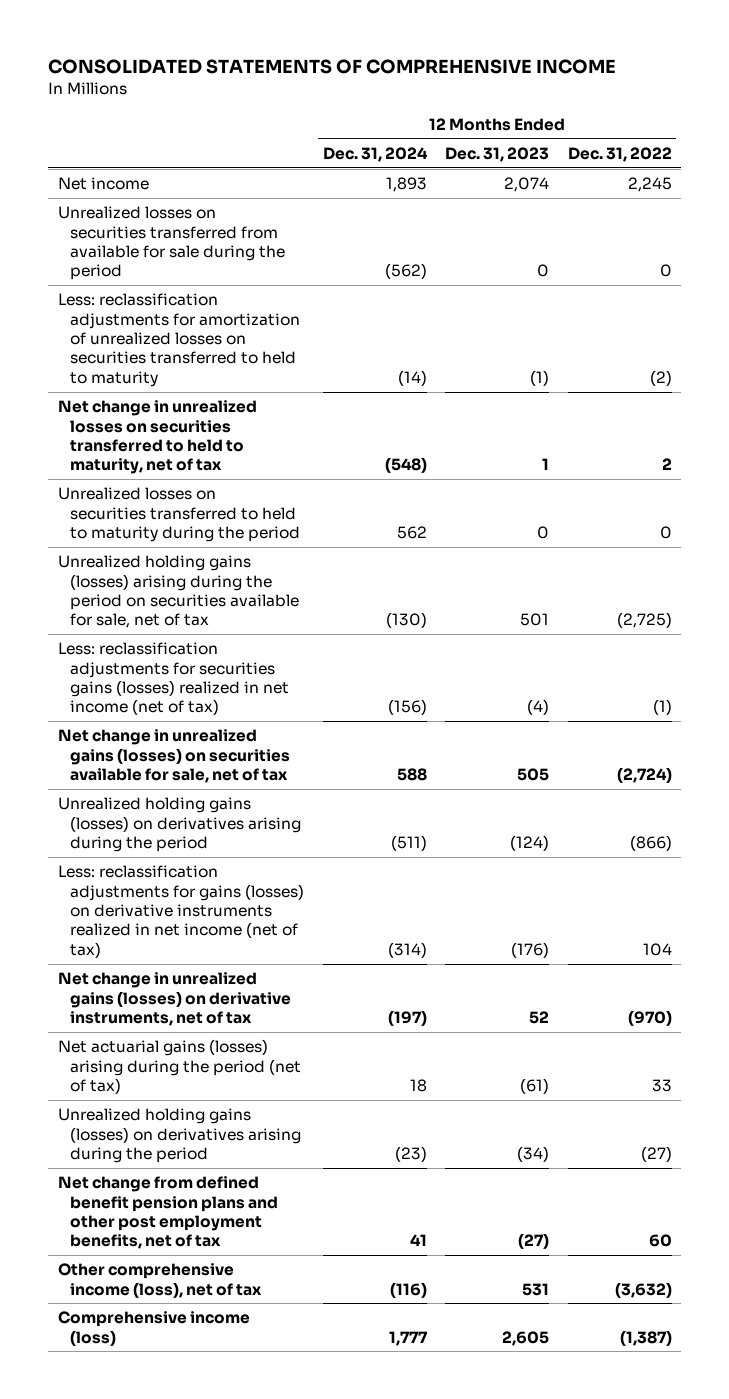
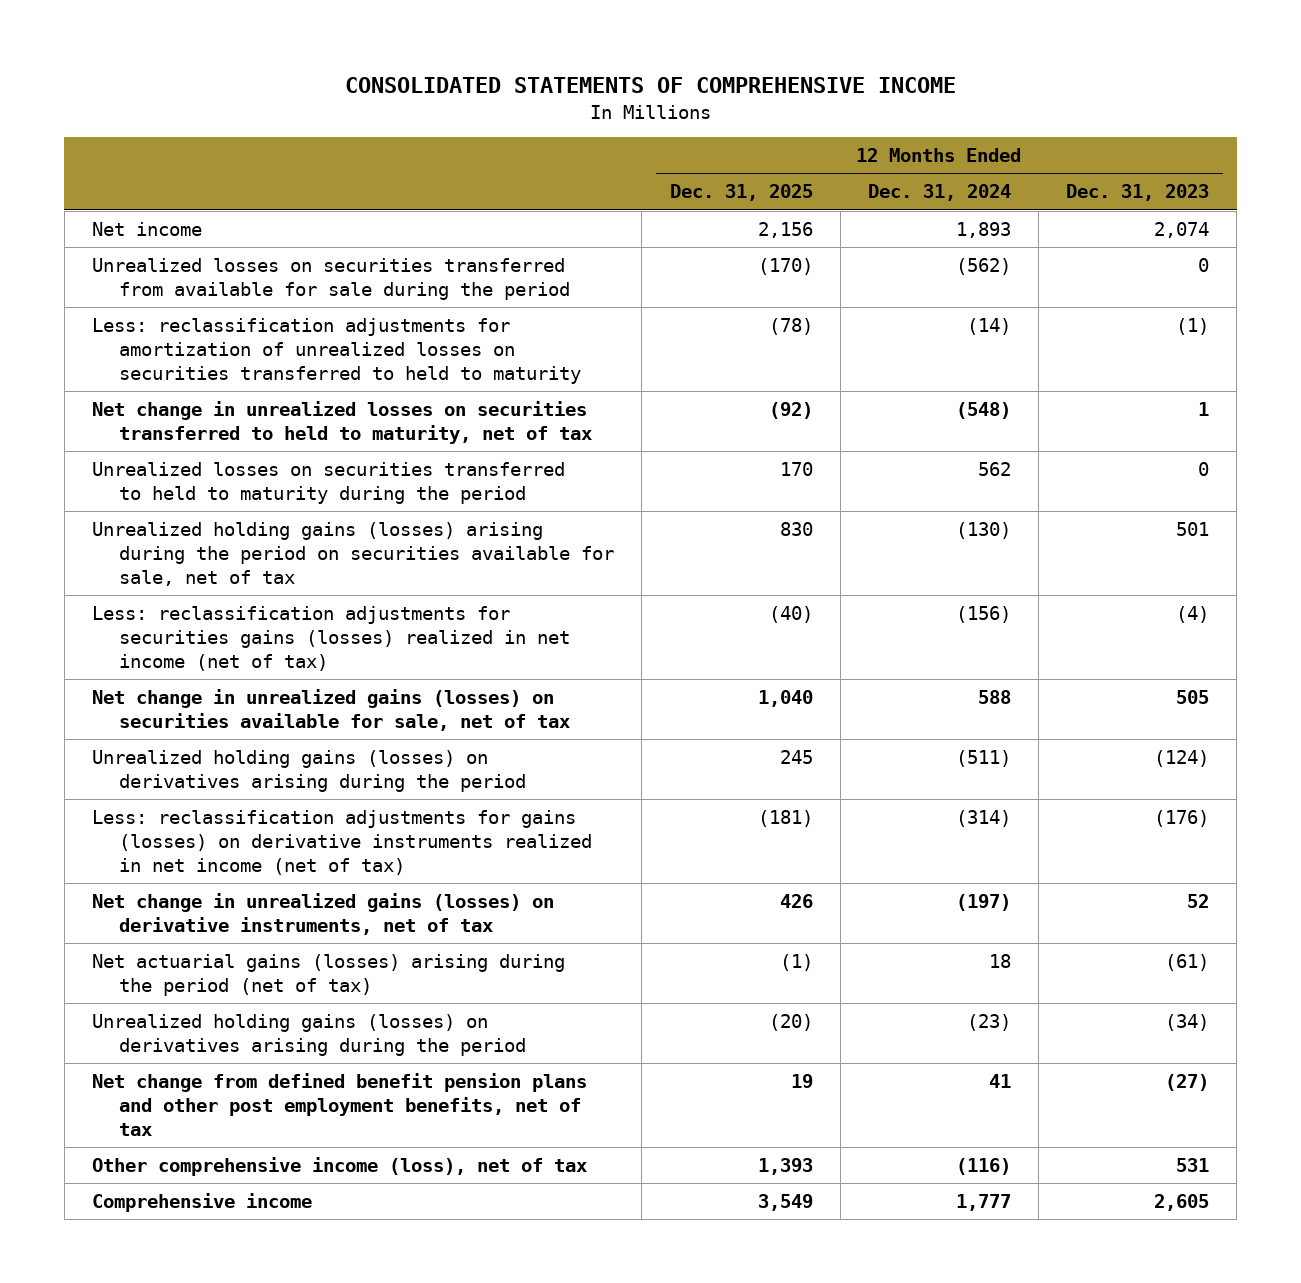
- | 12 Months Ended Dec. 31, 2024 | 12 Months Ended Dec. 31, 2023 | 12 Months Ended Dec. 31, 2022
+ | 12 Months Ended Dec. 31, 2025 | 12 Months Ended Dec. 31, 2024 | 12 Months Ended Dec. 31, 2023
- Comprehensive income (loss) | 1,777 | 2,605 | (1,387)
+ Comprehensive income | 3,549 | 1,777 | 2,605

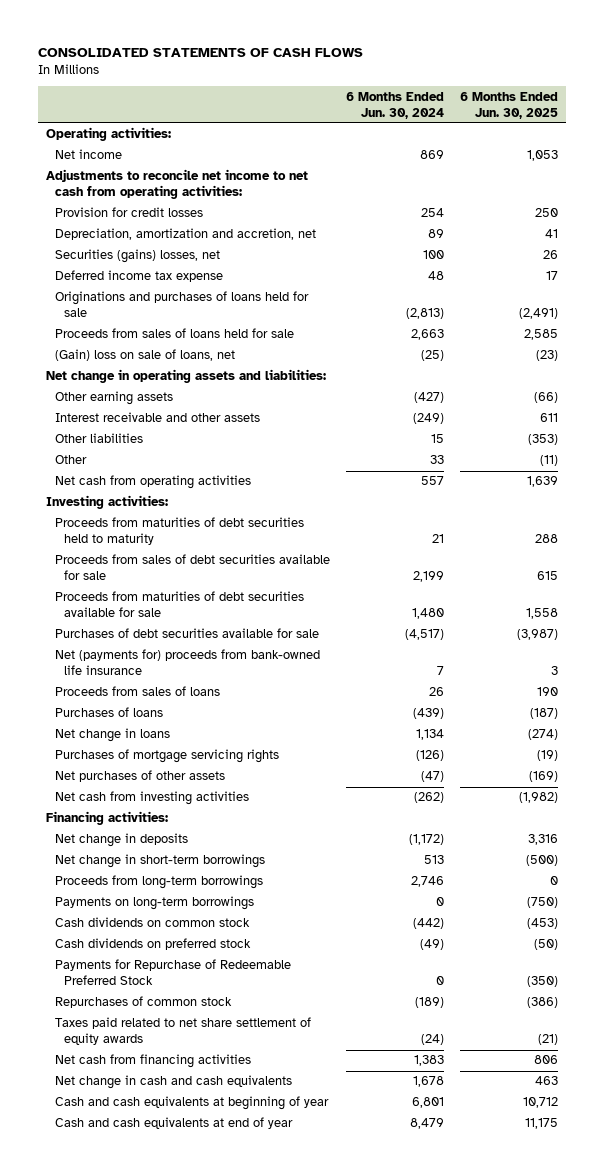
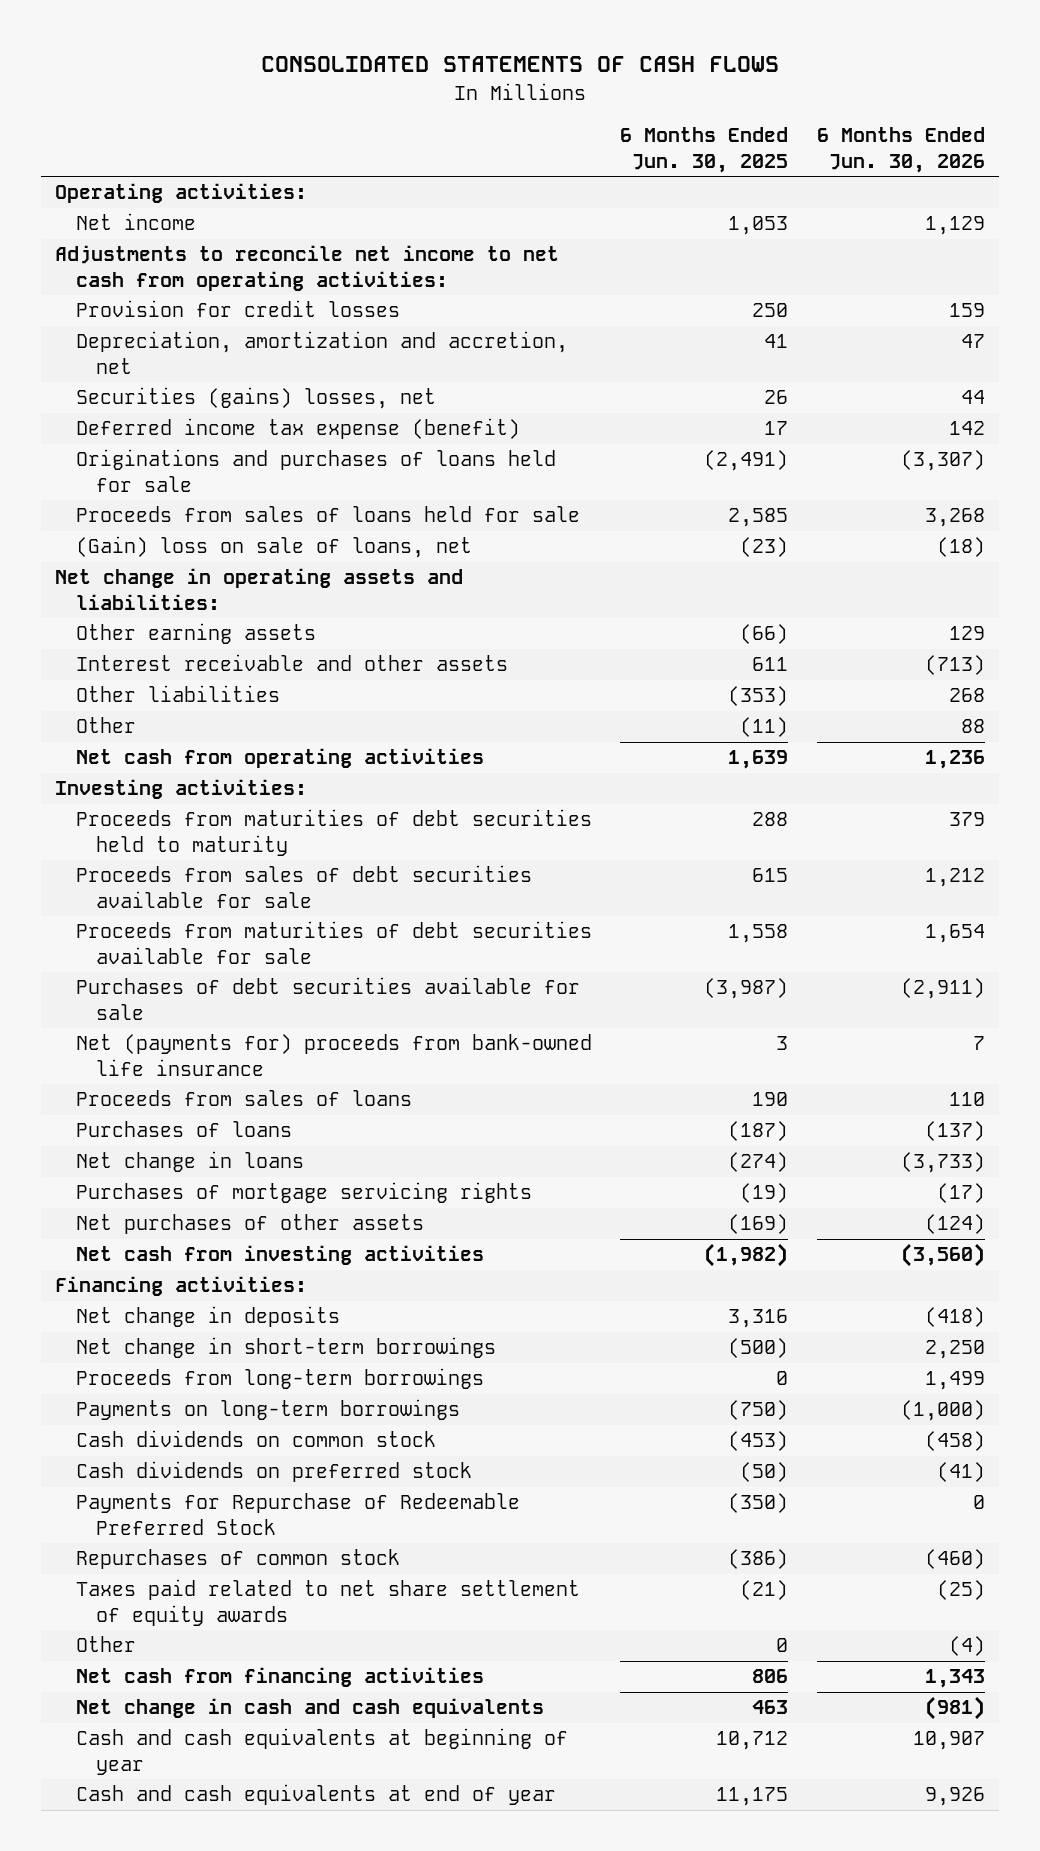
- | 6 Months Ended Jun. 30, 2024 | 6 Months Ended Jun. 30, 2025
+ | 6 Months Ended Jun. 30, 2025 | 6 Months Ended Jun. 30, 2026
- Deferred income tax expense | 48 | 17
+ Deferred income tax expense (benefit) | 17 | 142
+ Other | 0 | (4)

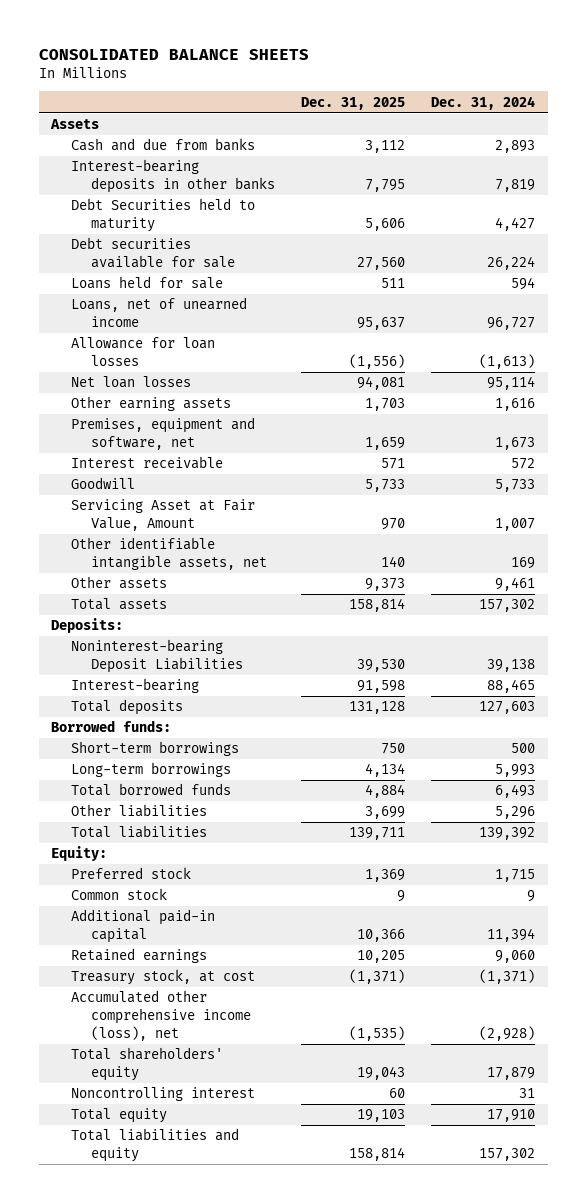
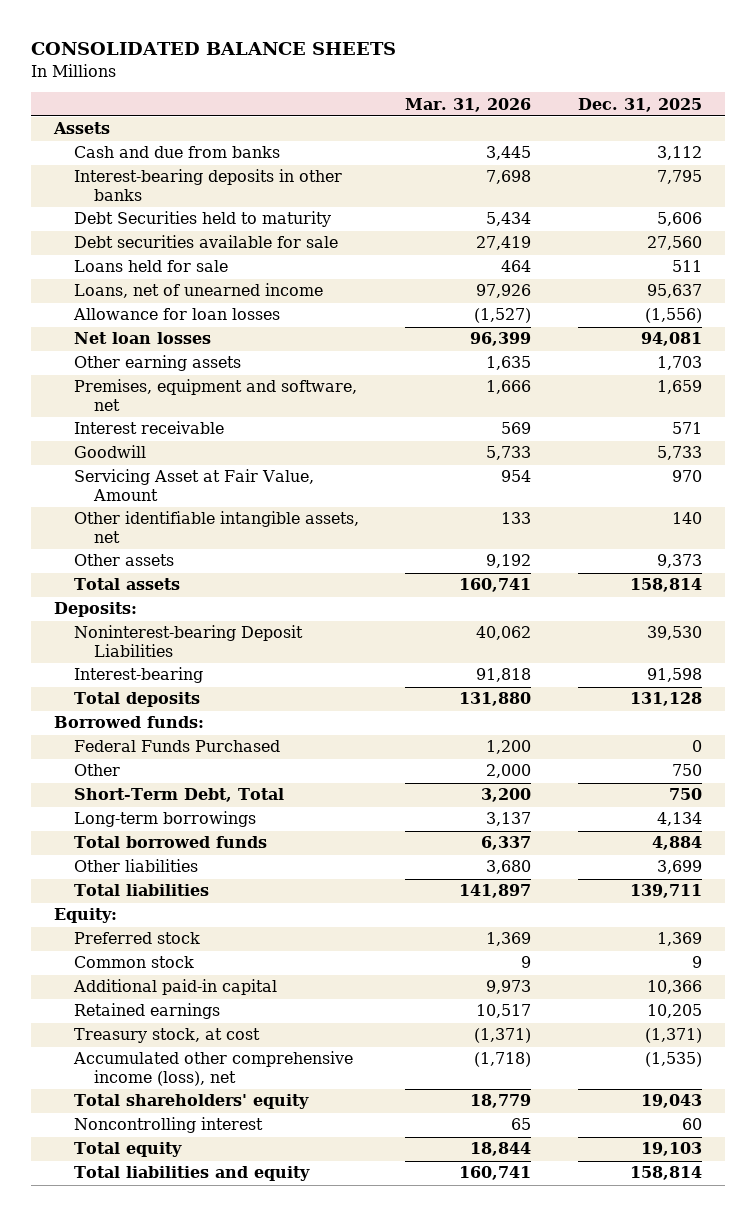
- | Dec. 31, 2025 | Dec. 31, 2024
+ | Mar. 31, 2026 | Dec. 31, 2025
- Short-term borrowings | 750 | 500
+ Federal Funds Purchased | 1,200 | 0
+ Other | 2,000 | 750
+ Short-Term Debt, Total | 3,200 | 750

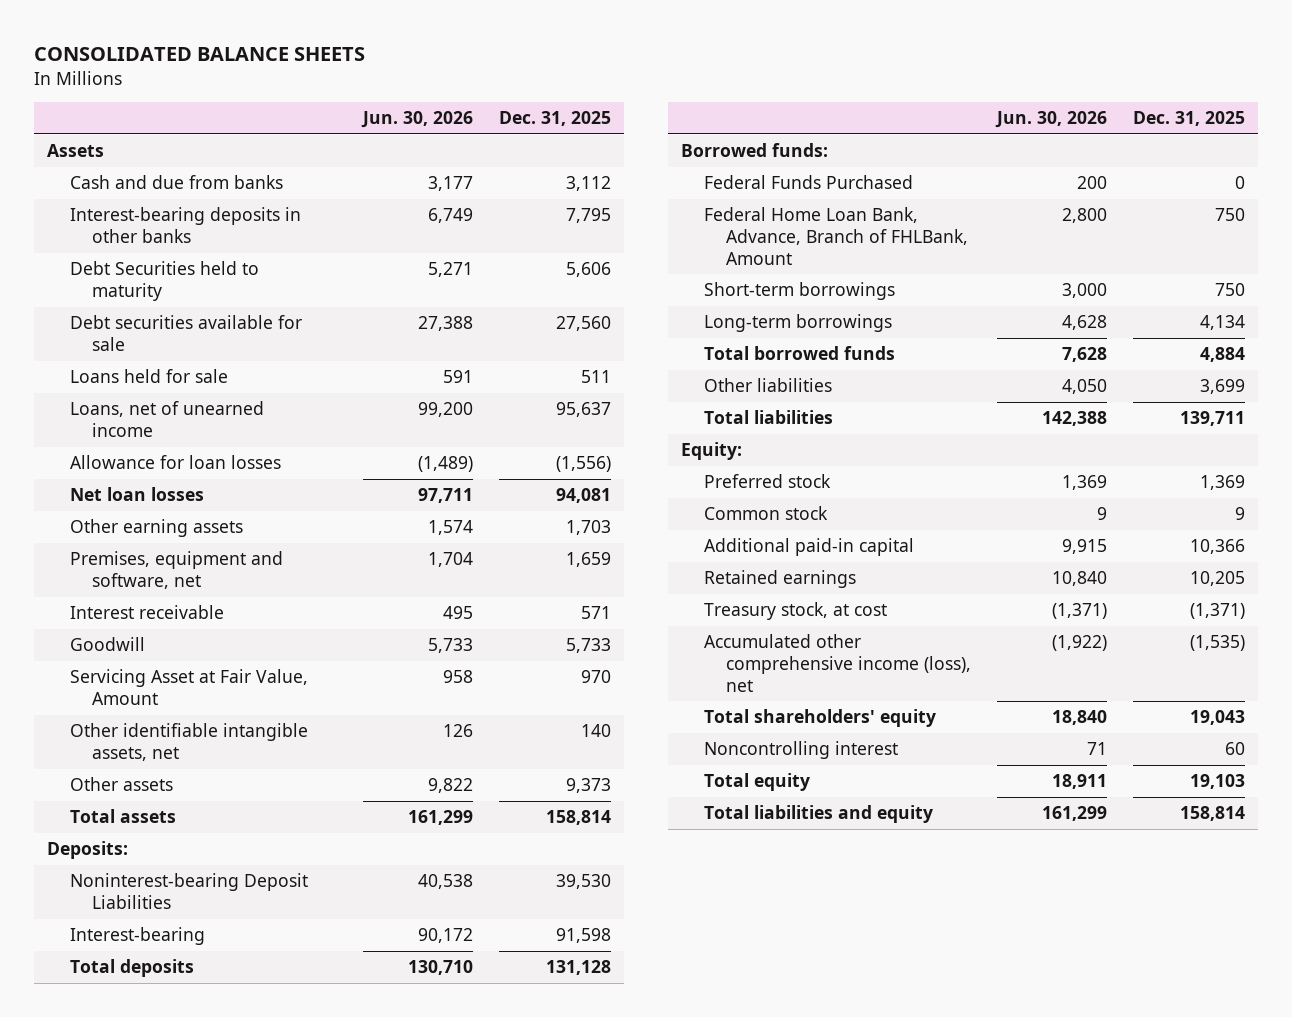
- | Mar. 31, 2026 | Dec. 31, 2025
+ | Jun. 30, 2026 | Dec. 31, 2025
- Other | 2,000 | 750
- Short-Term Debt, Total | 3,200 | 750
+ Federal Home Loan Bank, Advance, Branch of FHLBank, Amount | 2,800 | 750
+ Short-term borrowings | 3,000 | 750

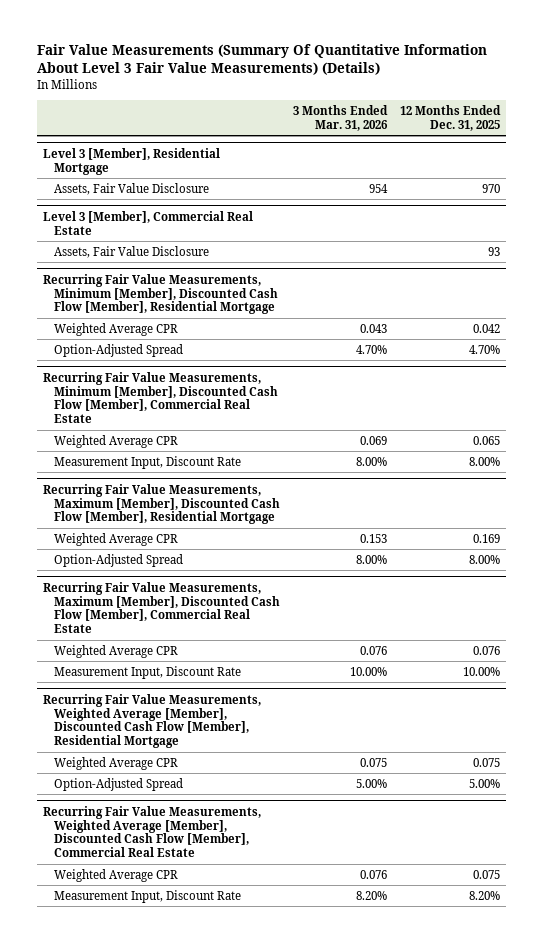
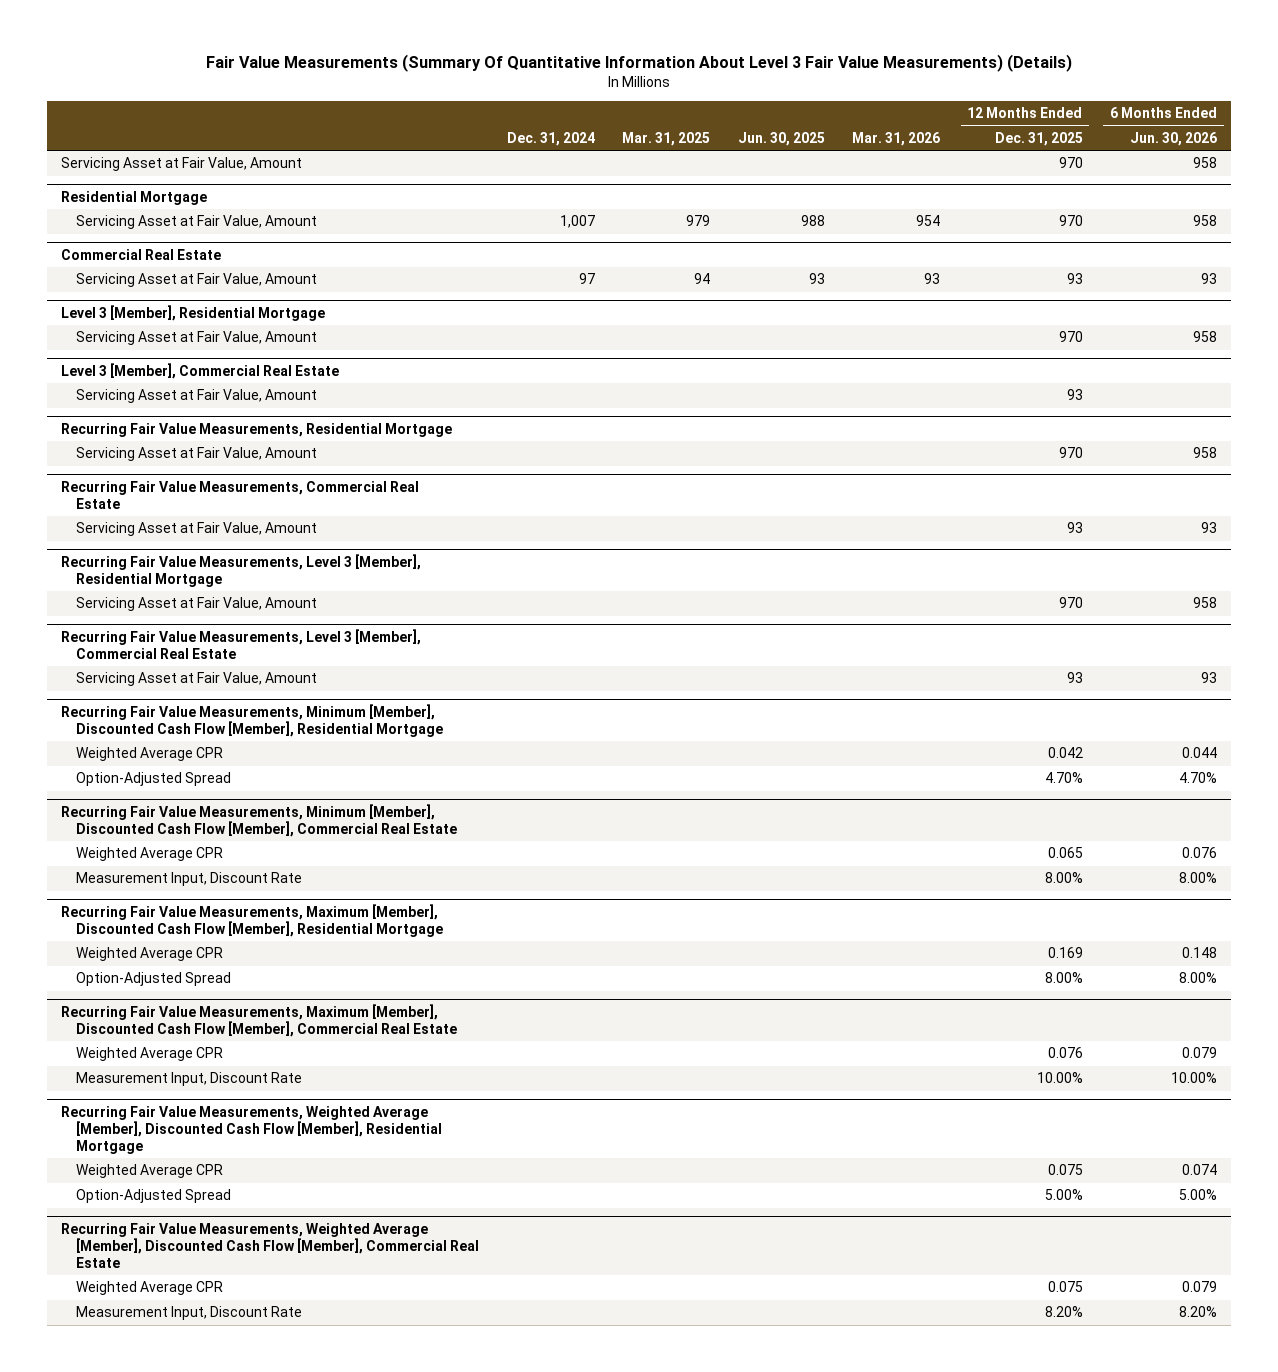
- | 3 Months Ended Mar. 31, 2026 | 12 Months Ended Dec. 31, 2025
+ | Dec. 31, 2024 | Mar. 31, 2025 | Jun. 30, 2025 | Mar. 31, 2026 | 12 Months Ended Dec. 31, 2025 | 6 Months Ended Jun. 30, 2026
+ Servicing Asset at Fair Value, Amount | | | | | 970 | 958
+ Residential Mortgage
+ Servicing Asset at Fair Value, Amount | 1,007 | 979 | 988 | 954 | 970 | 958
+ Commercial Real Estate
+ Servicing Asset at Fair Value, Amount | 97 | 94 | 93 | 93 | 93 | 93
@ Level 3 [Member], Residential Mortgage
- Assets, Fair Value Disclosure | 954 | 970
+ Servicing Asset at Fair Value, Amount | | | | | 970 | 958
@ Level 3 [Member], Commercial Real Estate
- Assets, Fair Value Disclosure | | 93
+ Servicing Asset at Fair Value, Amount | | | | | 93 |
+ Recurring Fair Value Measurements, Residential Mortgage
+ Servicing Asset at Fair Value, Amount | | | | | 970 | 958
+ Recurring Fair Value Measurements, Commercial Real Estate
+ Servicing Asset at Fair Value, Amount | | | | | 93 | 93
+ Recurring Fair Value Measurements, Level 3 [Member], Residential Mortgage
+ Servicing Asset at Fair Value, Amount | | | | | 970 | 958
+ Recurring Fair Value Measurements, Level 3 [Member], Commercial Real Estate
+ Servicing Asset at Fair Value, Amount | | | | | 93 | 93

